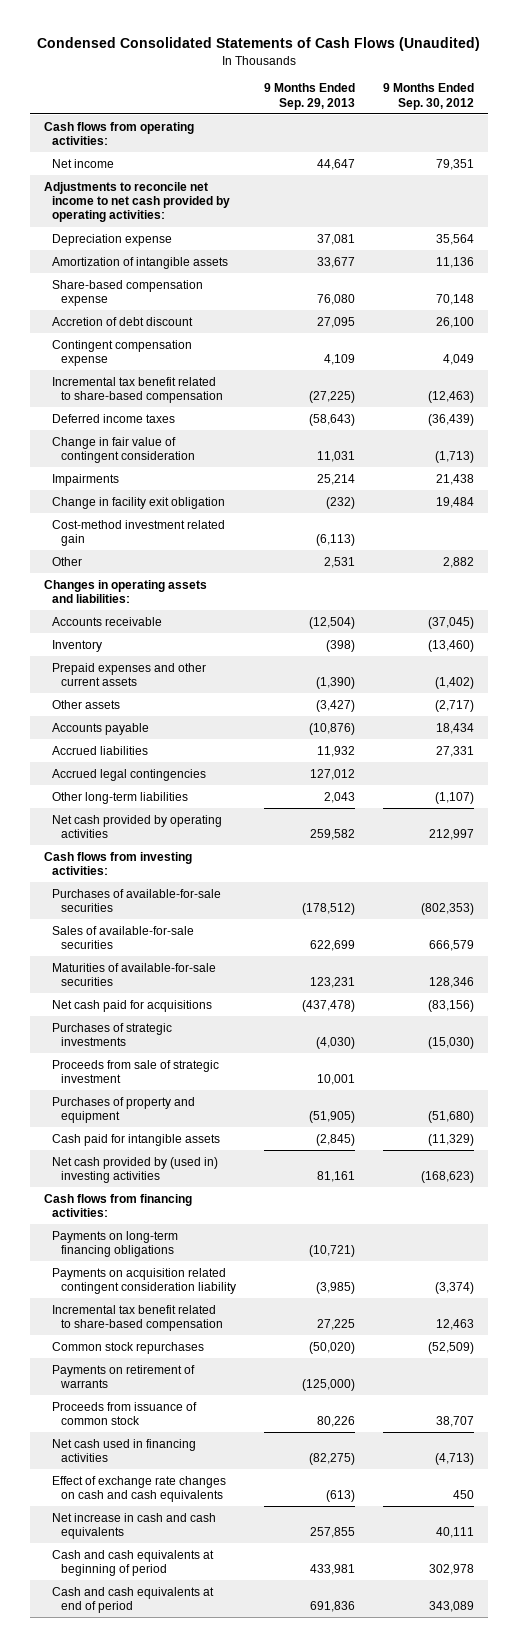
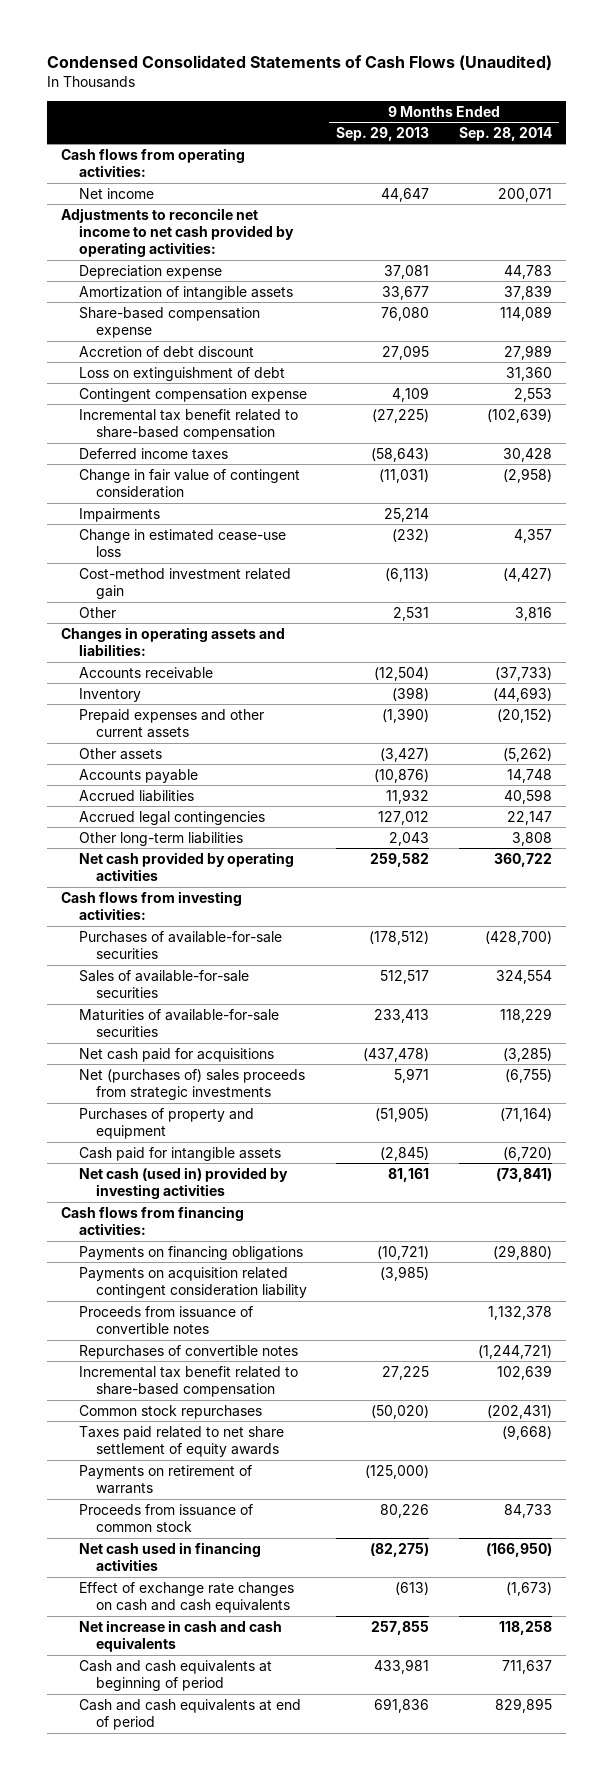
- | 9 Months Ended Sep. 29, 2013 | 9 Months Ended Sep. 30, 2012
+ | 9 Months Ended Sep. 29, 2013 | 9 Months Ended Sep. 28, 2014
+ Loss on extinguishment of debt | | 31,360
- Change in fair value of contingent consideration | 11,031 | (1,713)
+ Change in fair value of contingent consideration | (11,031) | (2,958)
- Change in facility exit obligation | (232) | 19,484
+ Change in estimated cease-use loss | (232) | 4,357
- Sales of available-for-sale securities | 622,699 | 666,579
- Maturities of available-for-sale securities | 123,231 | 128,346
+ Sales of available-for-sale securities | 512,517 | 324,554
+ Maturities of available-for-sale securities | 233,413 | 118,229
- Purchases of strategic investments | (4,030) | (15,030)
- Proceeds from sale of strategic investment | 10,001 |
+ Net (purchases of) sales proceeds from strategic investments | 5,971 | (6,755)
- Net cash provided by (used in) investing activities | 81,161 | (168,623)
+ Net cash (used in) provided by investing activities | 81,161 | (73,841)
- Payments on long-term financing obligations | (10,721) |
+ Payments on financing obligations | (10,721) | (29,880)
+ Proceeds from issuance of convertible notes | | 1,132,378
+ Repurchases of convertible notes | | (1,244,721)
+ Taxes paid related to net share settlement of equity awards | | (9,668)

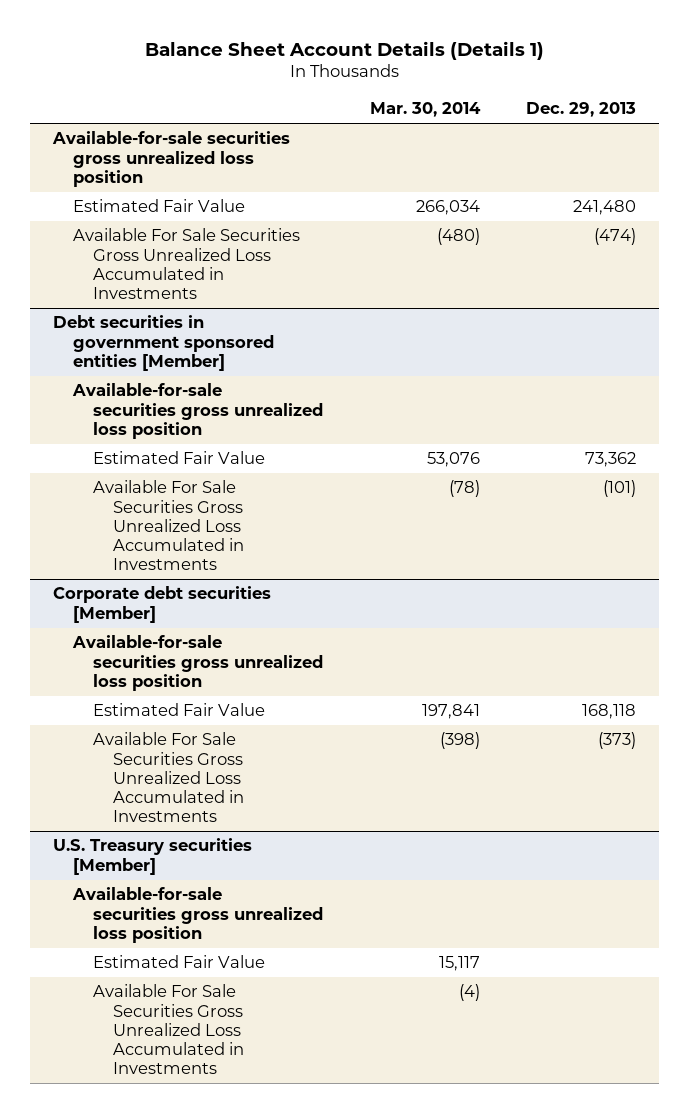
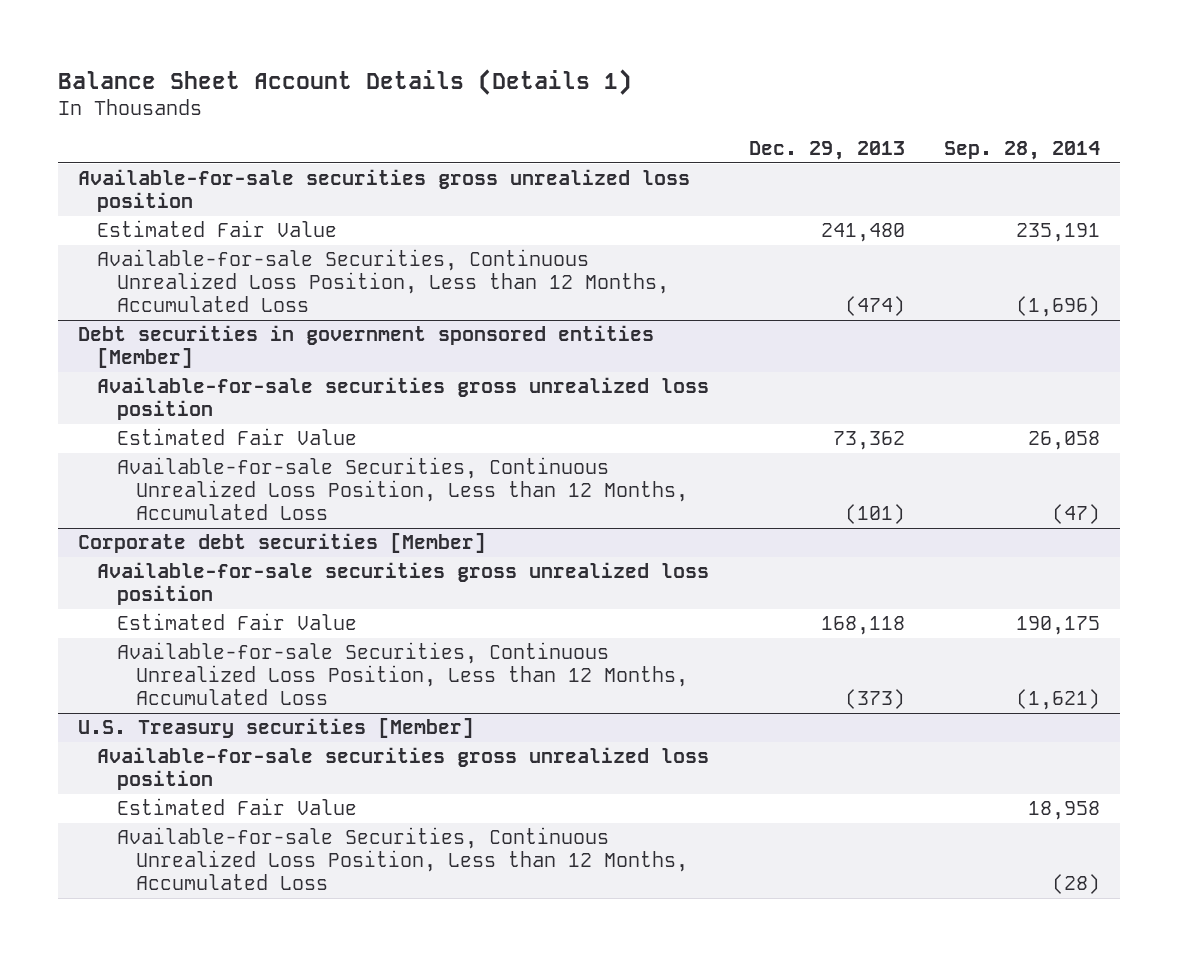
- | Mar. 30, 2014 | Dec. 29, 2013
+ | Dec. 29, 2013 | Sep. 28, 2014
- Available For Sale Securities Gross Unrealized Loss Accumulated in Investments | (480) | (474)
+ Available-for-sale Securities, Continuous Unrealized Loss Position, Less than 12 Months, Accumulated Loss | (474) | (1,696)
@ Debt securities in government sponsored entities [Member]
- Available For Sale Securities Gross Unrealized Loss Accumulated in Investments | (78) | (101)
+ Available-for-sale Securities, Continuous Unrealized Loss Position, Less than 12 Months, Accumulated Loss | (101) | (47)
@ Corporate debt securities [Member]
- Available For Sale Securities Gross Unrealized Loss Accumulated in Investments | (398) | (373)
+ Available-for-sale Securities, Continuous Unrealized Loss Position, Less than 12 Months, Accumulated Loss | (373) | (1,621)
@ U.S. Treasury securities [Member]
- Available For Sale Securities Gross Unrealized Loss Accumulated in Investments | (4) |
+ Available-for-sale Securities, Continuous Unrealized Loss Position, Less than 12 Months, Accumulated Loss | | (28)

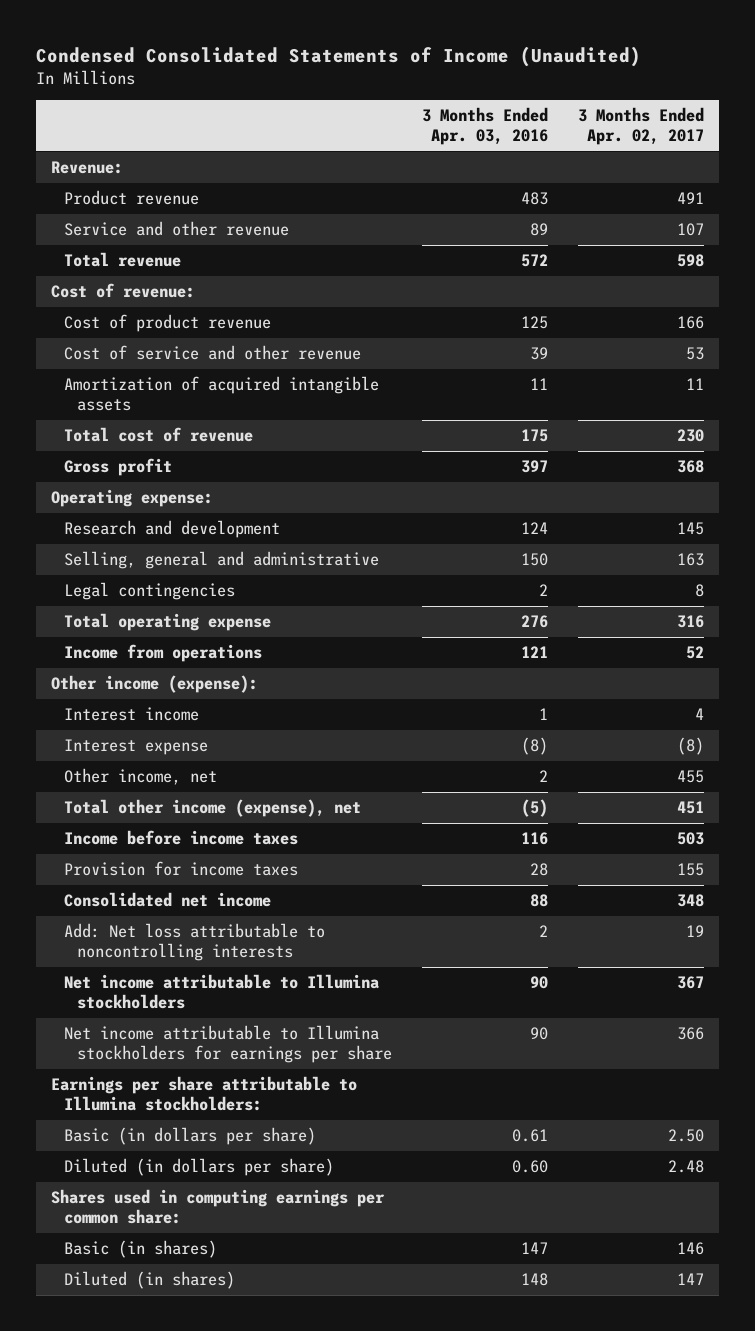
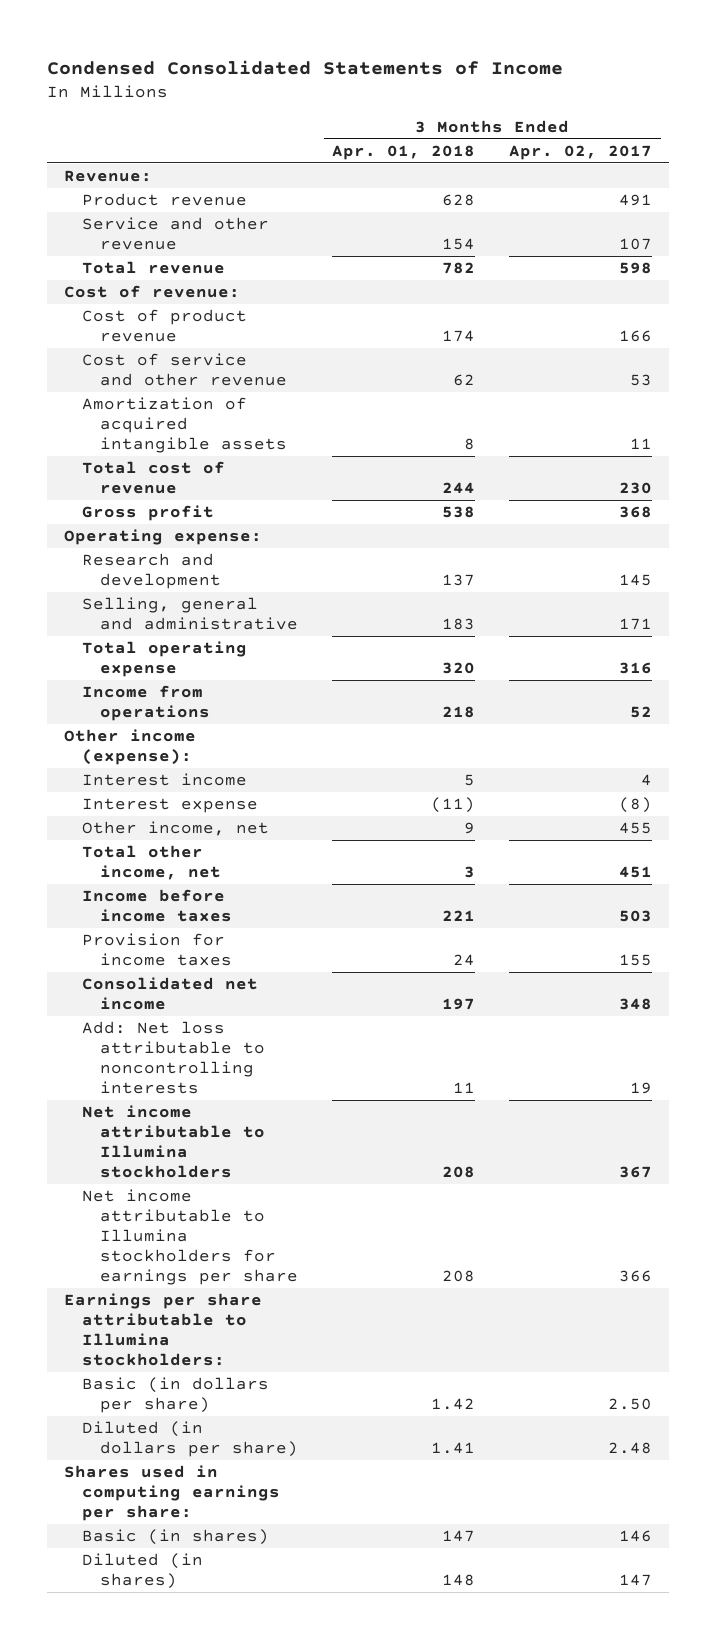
- Condensed Consolidated Statements of Income (Unaudited)
+ Condensed Consolidated Statements of Income
- | 3 Months Ended Apr. 03, 2016 | 3 Months Ended Apr. 02, 2017
+ | 3 Months Ended Apr. 01, 2018 | 3 Months Ended Apr. 02, 2017
- Selling, general and administrative | 150 | 163
- Legal contingencies | 2 | 8
+ Selling, general and administrative | 183 | 171
- Total other income (expense), net | (5) | 451
+ Total other income, net | 3 | 451
- Shares used in computing earnings per common share:
+ Shares used in computing earnings per share:

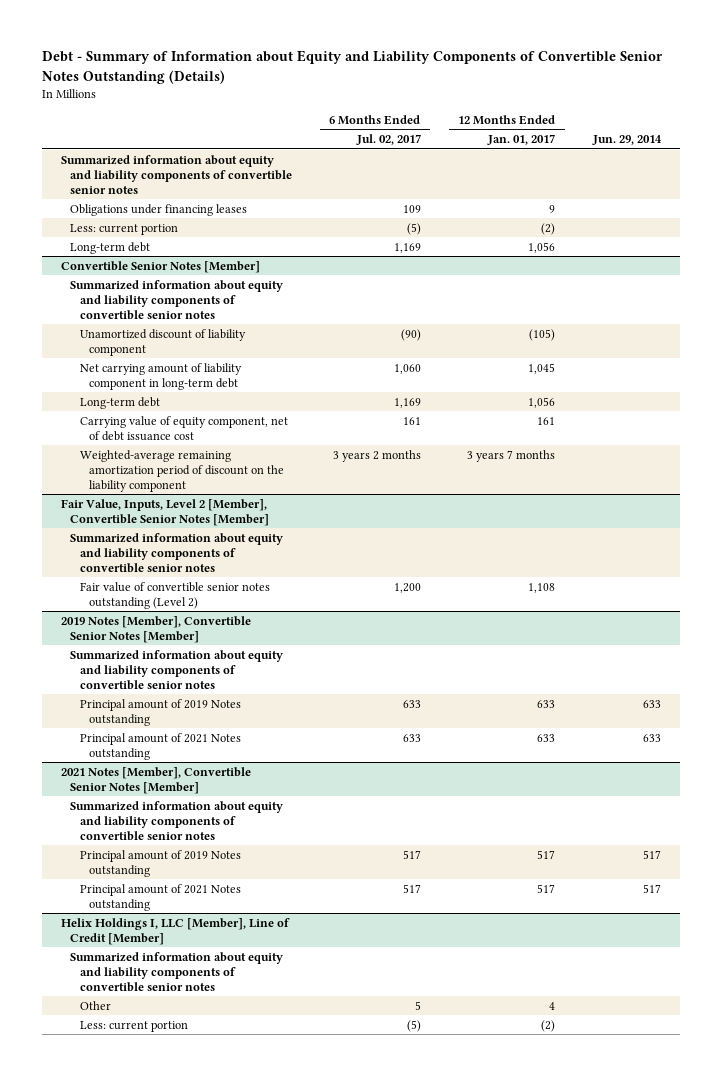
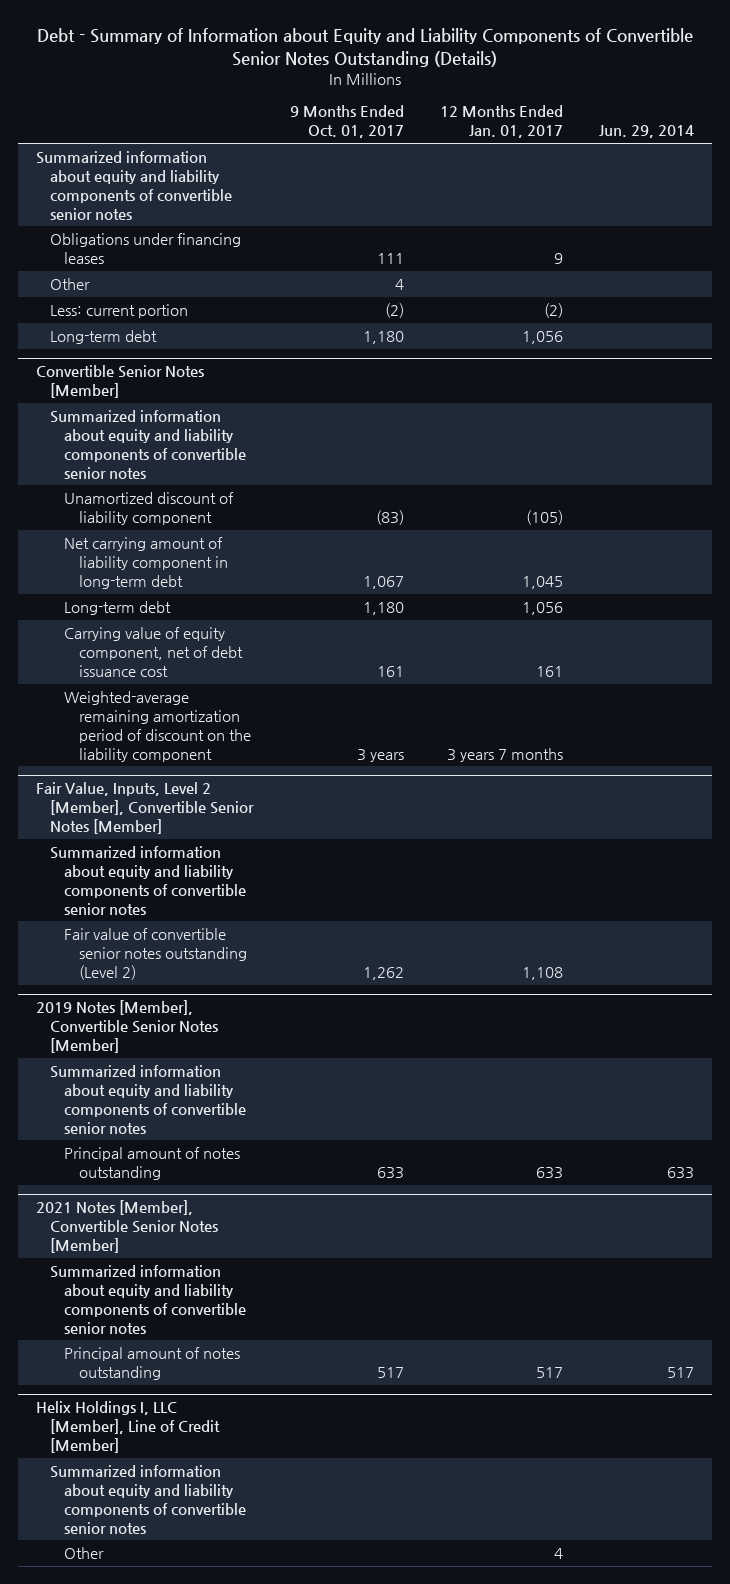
- | 6 Months Ended Jul. 02, 2017 | 12 Months Ended Jan. 01, 2017 | Jun. 29, 2014
+ | 9 Months Ended Oct. 01, 2017 | 12 Months Ended Jan. 01, 2017 | Jun. 29, 2014
+ Other | 4 | |
@ 2019 Notes [Member], Convertible Senior Notes [Member]
- Principal amount of 2019 Notes outstanding | 633 | 633 | 633
- Principal amount of 2021 Notes outstanding | 633 | 633 | 633
+ Principal amount of notes outstanding | 633 | 633 | 633
@ 2021 Notes [Member], Convertible Senior Notes [Member]
- Principal amount of 2019 Notes outstanding | 517 | 517 | 517
- Principal amount of 2021 Notes outstanding | 517 | 517 | 517
+ Principal amount of notes outstanding | 517 | 517 | 517
@ Helix Holdings I, LLC [Member], Line of Credit [Member]
- Less: current portion | (5) | (2) |

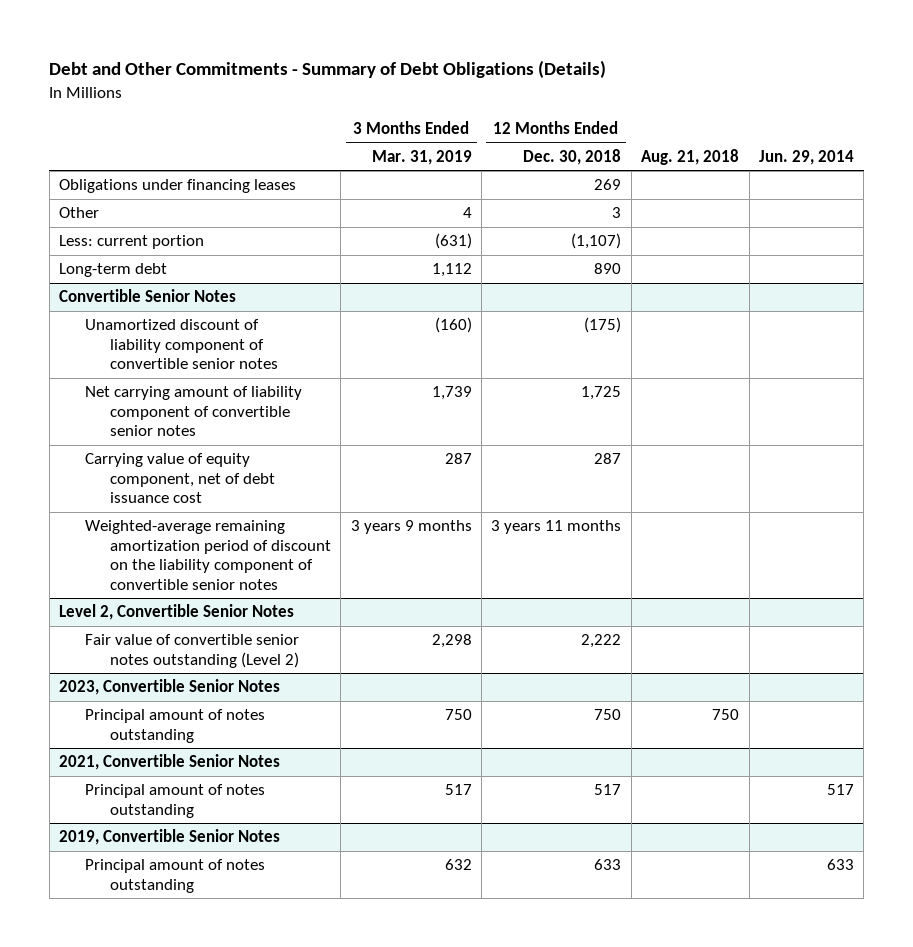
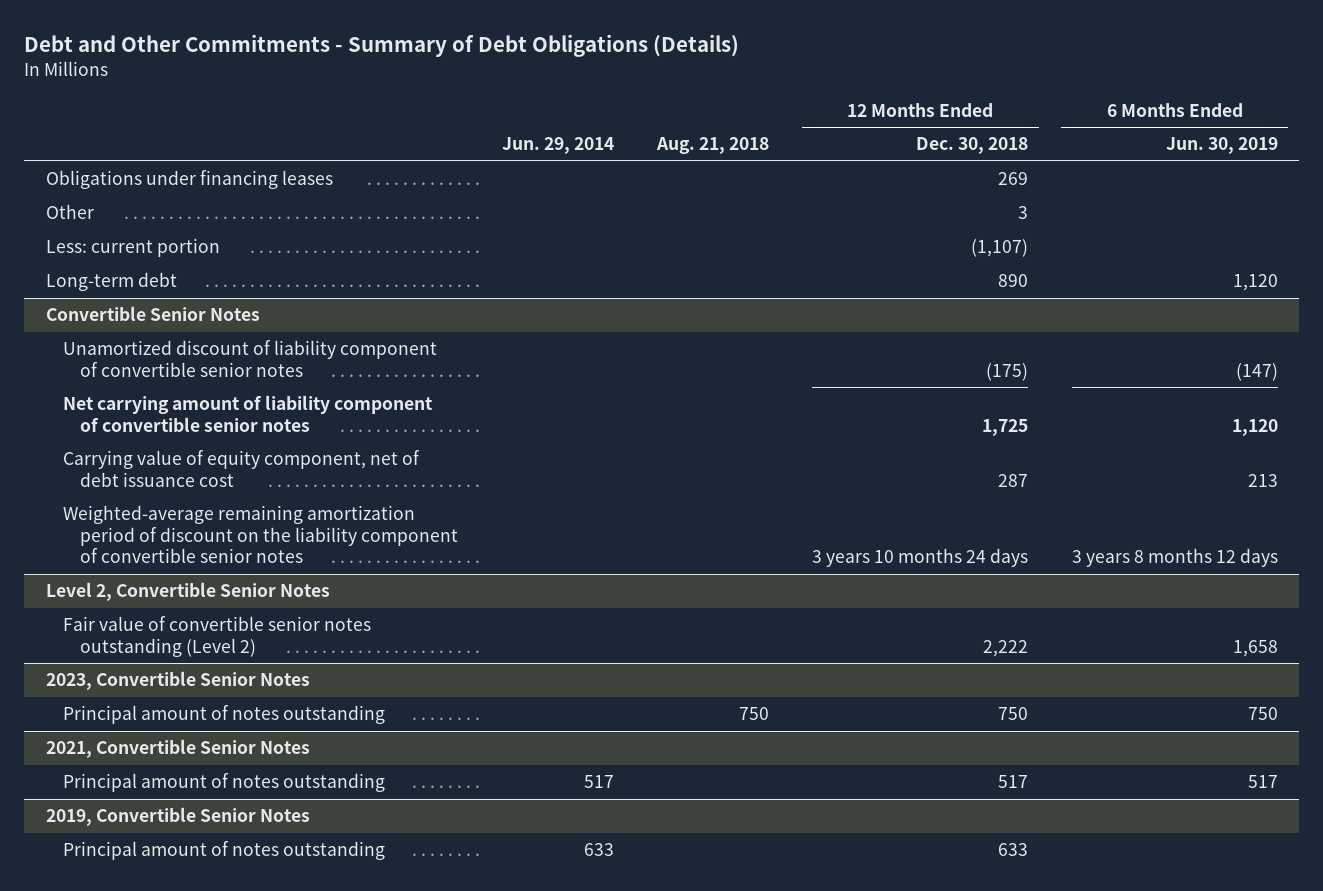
- | 3 Months Ended Mar. 31, 2019 | 12 Months Ended Dec. 30, 2018 | Aug. 21, 2018 | Jun. 29, 2014
+ | Jun. 29, 2014 | Aug. 21, 2018 | 12 Months Ended Dec. 30, 2018 | 6 Months Ended Jun. 30, 2019
@ Convertible Senior Notes
- Weighted-average remaining amortization period of discount on the liability component of convertible senior notes | 3 years 9 months | 3 years 11 months | |
+ Weighted-average remaining amortization period of discount on the liability component of convertible senior notes | | | 3 years 10 months 24 days | 3 years 8 months 12 days

